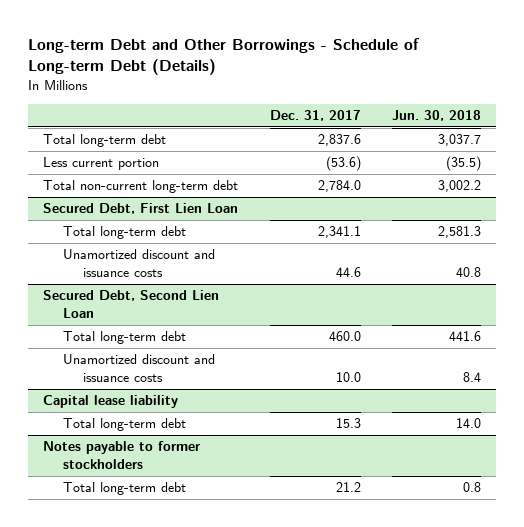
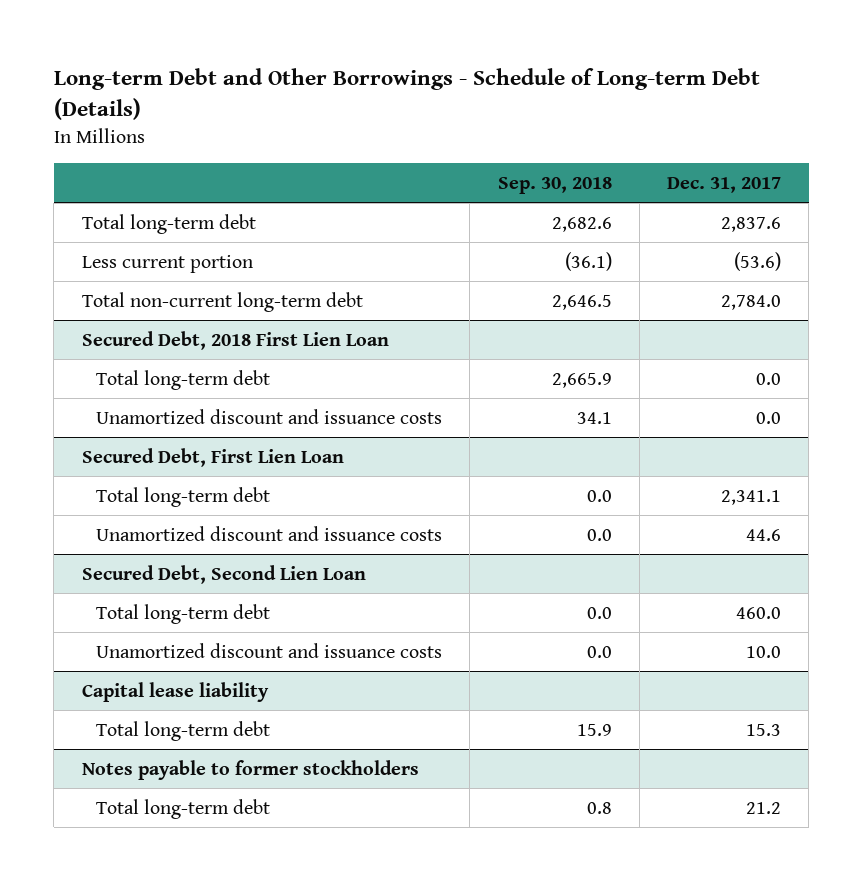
- | Dec. 31, 2017 | Jun. 30, 2018
+ | Sep. 30, 2018 | Dec. 31, 2017
+ Secured Debt, 2018 First Lien Loan
+ Total long-term debt | 2,665.9 | 0.0
+ Unamortized discount and issuance costs | 34.1 | 0.0

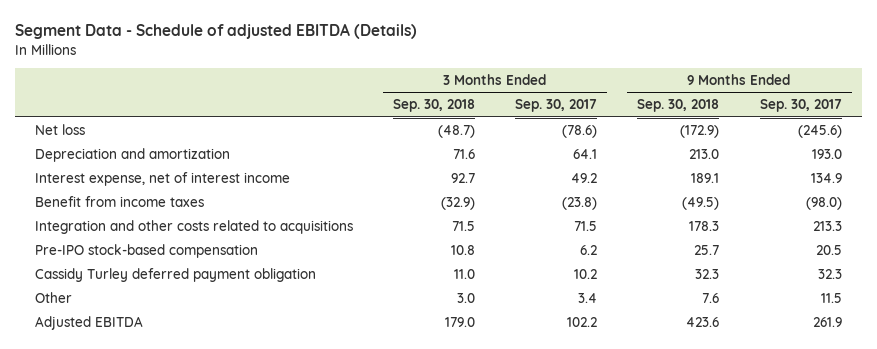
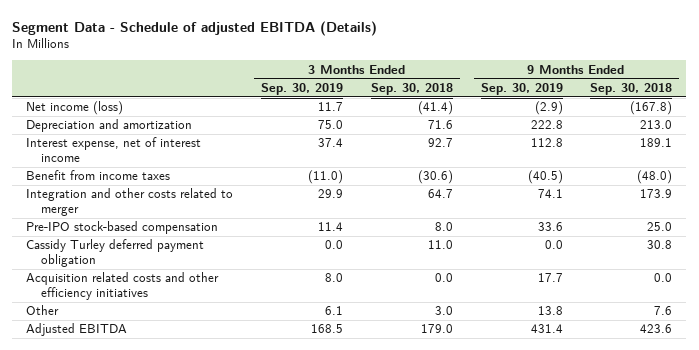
- | 3 Months Ended Sep. 30, 2018 | 3 Months Ended Sep. 30, 2017 | 9 Months Ended Sep. 30, 2018 | 9 Months Ended Sep. 30, 2017
+ | 3 Months Ended Sep. 30, 2019 | 3 Months Ended Sep. 30, 2018 | 9 Months Ended Sep. 30, 2019 | 9 Months Ended Sep. 30, 2018
- Net loss | (48.7) | (78.6) | (172.9) | (245.6)
+ Net income (loss) | 11.7 | (41.4) | (2.9) | (167.8)
- Benefit from income taxes | (32.9) | (23.8) | (49.5) | (98.0)
- Integration and other costs related to acquisitions | 71.5 | 71.5 | 178.3 | 213.3
- Pre-IPO stock-based compensation | 10.8 | 6.2 | 25.7 | 20.5
- Cassidy Turley deferred payment obligation | 11.0 | 10.2 | 32.3 | 32.3
+ Benefit from income taxes | (11.0) | (30.6) | (40.5) | (48.0)
+ Integration and other costs related to merger | 29.9 | 64.7 | 74.1 | 173.9
+ Pre-IPO stock-based compensation | 11.4 | 8.0 | 33.6 | 25.0
+ Cassidy Turley deferred payment obligation | 0.0 | 11.0 | 0.0 | 30.8
+ Acquisition related costs and other efficiency initiatives | 8.0 | 0.0 | 17.7 | 0.0

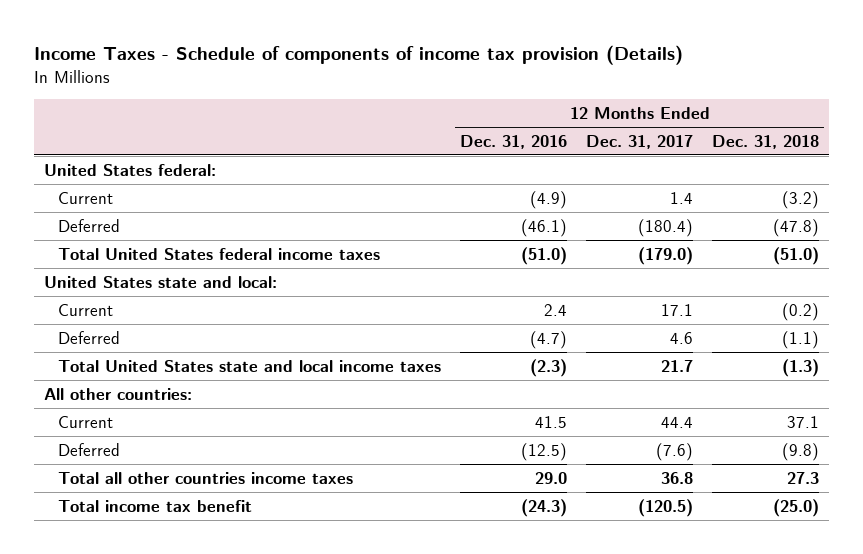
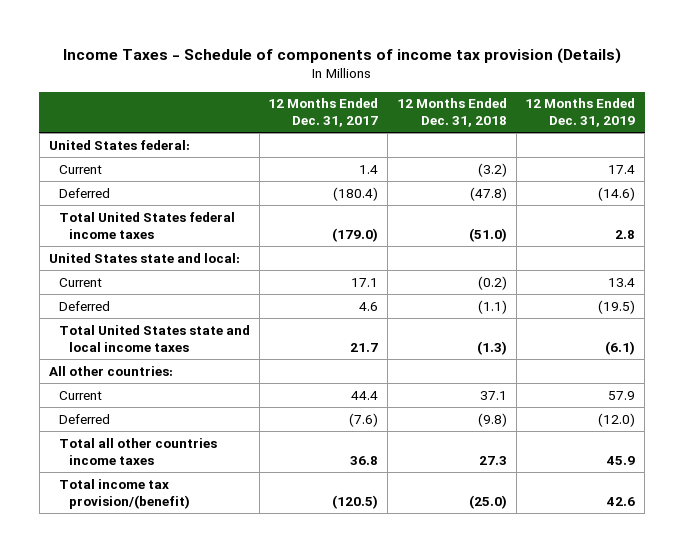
- | 12 Months Ended Dec. 31, 2016 | 12 Months Ended Dec. 31, 2017 | 12 Months Ended Dec. 31, 2018
+ | 12 Months Ended Dec. 31, 2017 | 12 Months Ended Dec. 31, 2018 | 12 Months Ended Dec. 31, 2019
- Total income tax benefit | (24.3) | (120.5) | (25.0)
+ Total income tax provision/(benefit) | (120.5) | (25.0) | 42.6

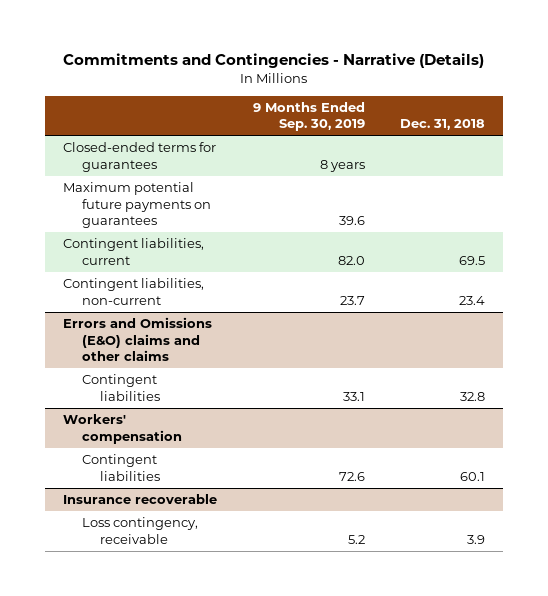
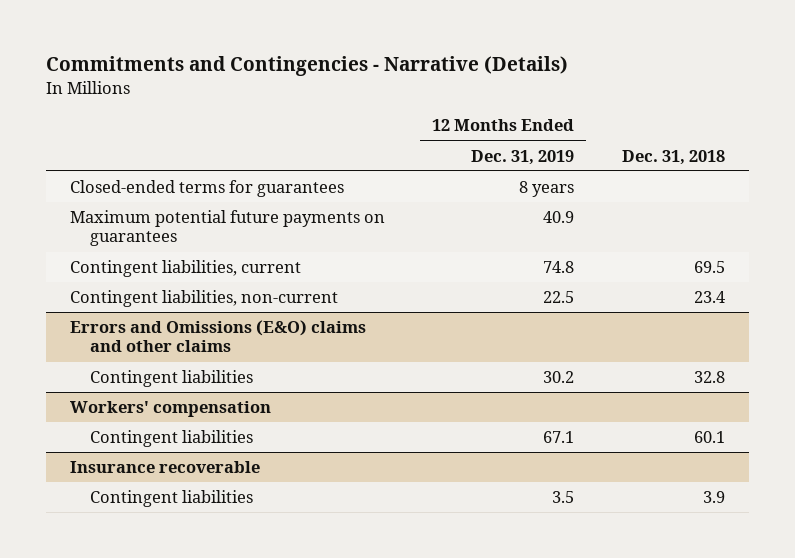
- | 9 Months Ended Sep. 30, 2019 | Dec. 31, 2018
+ | 12 Months Ended Dec. 31, 2019 | Dec. 31, 2018
@ Insurance recoverable
- Loss contingency, receivable | 5.2 | 3.9
+ Contingent liabilities | 3.5 | 3.9

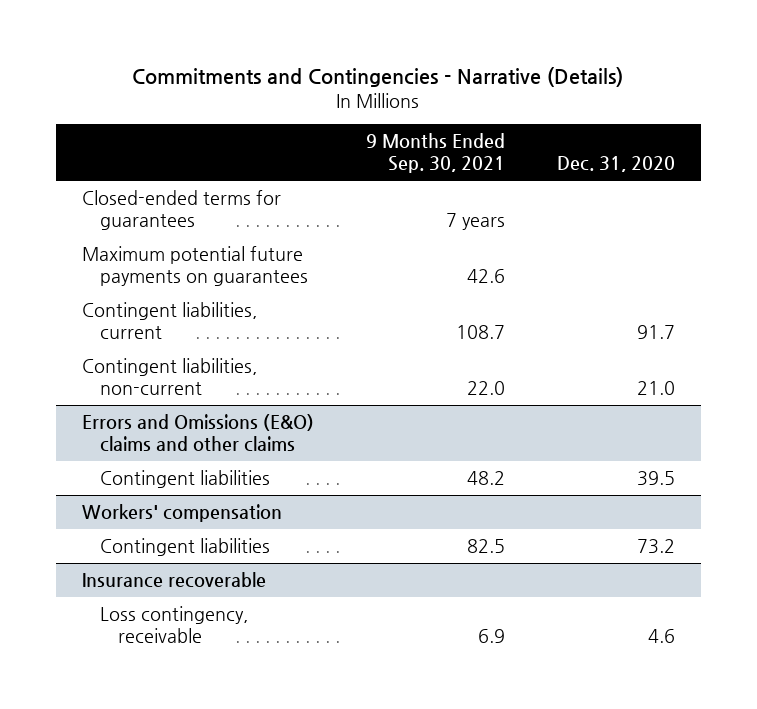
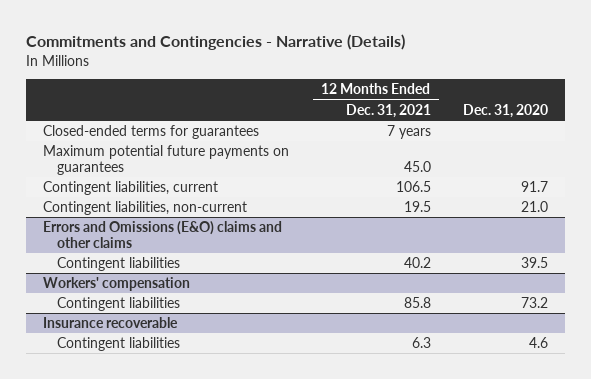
- | 9 Months Ended Sep. 30, 2021 | Dec. 31, 2020
+ | 12 Months Ended Dec. 31, 2021 | Dec. 31, 2020
@ Insurance recoverable
- Loss contingency, receivable | 6.9 | 4.6
+ Contingent liabilities | 6.3 | 4.6

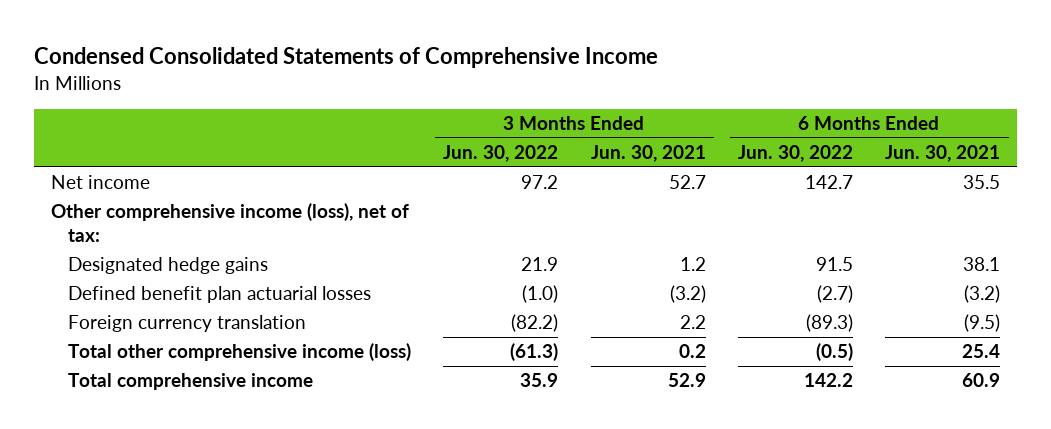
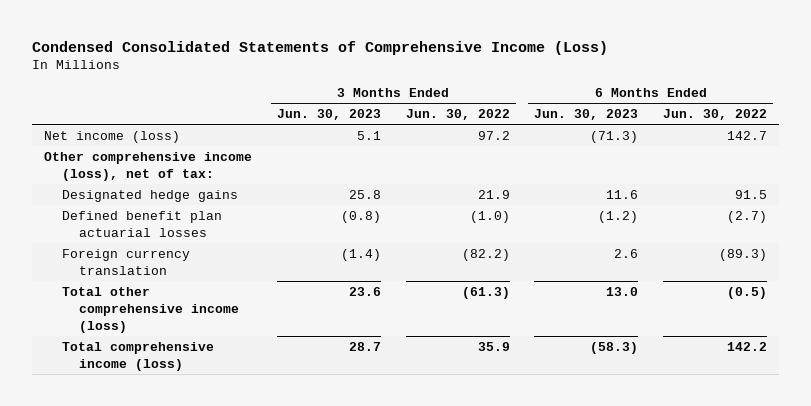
- Condensed Consolidated Statements of Comprehensive Income
+ Condensed Consolidated Statements of Comprehensive Income (Loss)
- | 3 Months Ended Jun. 30, 2022 | 3 Months Ended Jun. 30, 2021 | 6 Months Ended Jun. 30, 2022 | 6 Months Ended Jun. 30, 2021
+ | 3 Months Ended Jun. 30, 2023 | 3 Months Ended Jun. 30, 2022 | 6 Months Ended Jun. 30, 2023 | 6 Months Ended Jun. 30, 2022
- Net income | 97.2 | 52.7 | 142.7 | 35.5
+ Net income (loss) | 5.1 | 97.2 | (71.3) | 142.7
- Total comprehensive income | 35.9 | 52.9 | 142.2 | 60.9
+ Total comprehensive income (loss) | 28.7 | 35.9 | (58.3) | 142.2

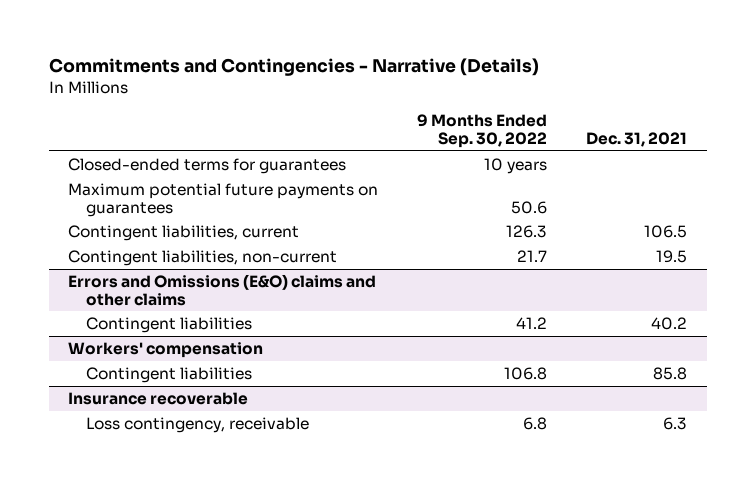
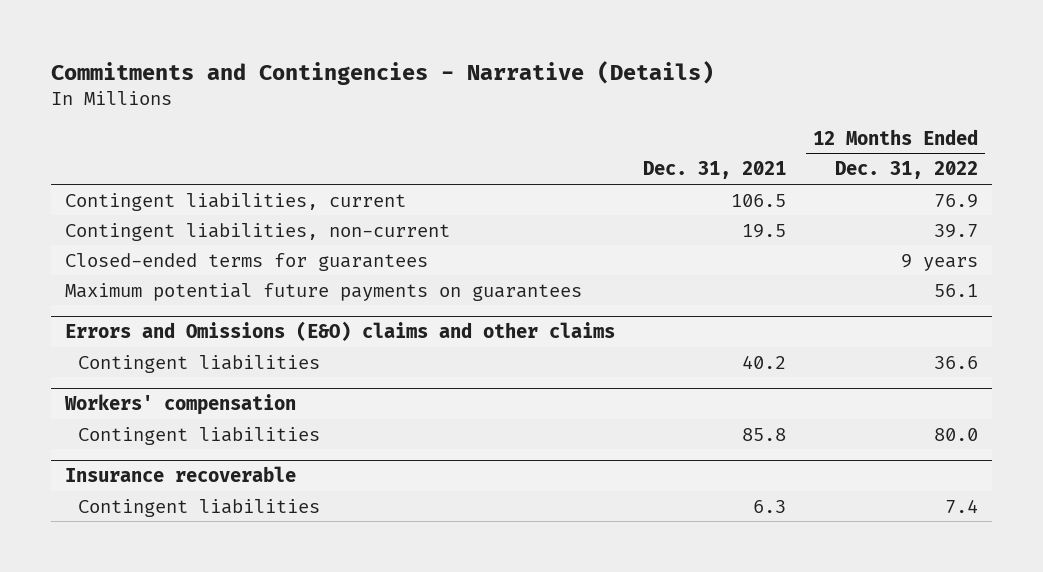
- | 9 Months Ended Sep. 30, 2022 | Dec. 31, 2021
+ | Dec. 31, 2021 | 12 Months Ended Dec. 31, 2022
moved down: Closed-ended terms for guarantees | | 9 years
moved down: Maximum potential future payments on guarantees | | 56.1
@ Insurance recoverable
- Loss contingency, receivable | 6.8 | 6.3
+ Contingent liabilities | 6.3 | 7.4

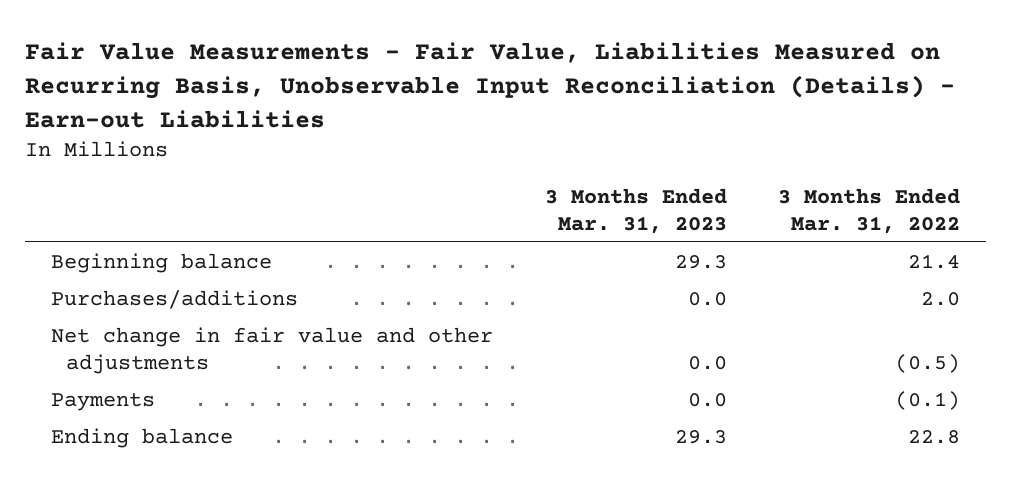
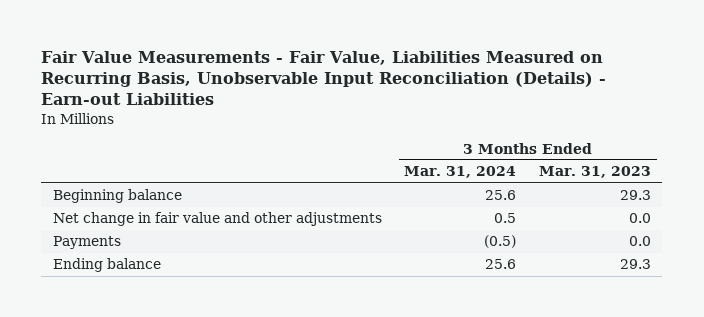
- | 3 Months Ended Mar. 31, 2023 | 3 Months Ended Mar. 31, 2022
+ | 3 Months Ended Mar. 31, 2024 | 3 Months Ended Mar. 31, 2023
- Purchases/additions | 0.0 | 2.0

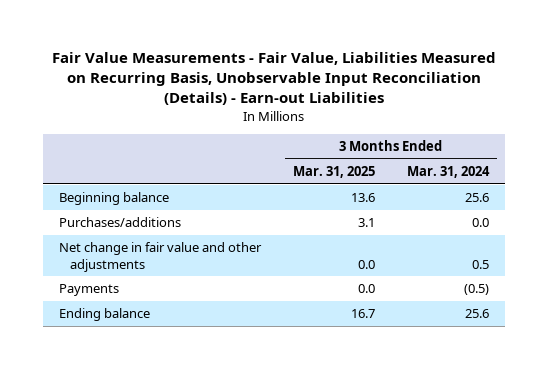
- | 3 Months Ended Mar. 31, 2024 | 3 Months Ended Mar. 31, 2023
+ | 3 Months Ended Mar. 31, 2025 | 3 Months Ended Mar. 31, 2024
+ Purchases/additions | 3.1 | 0.0

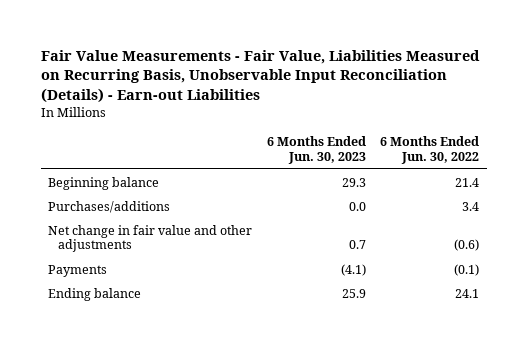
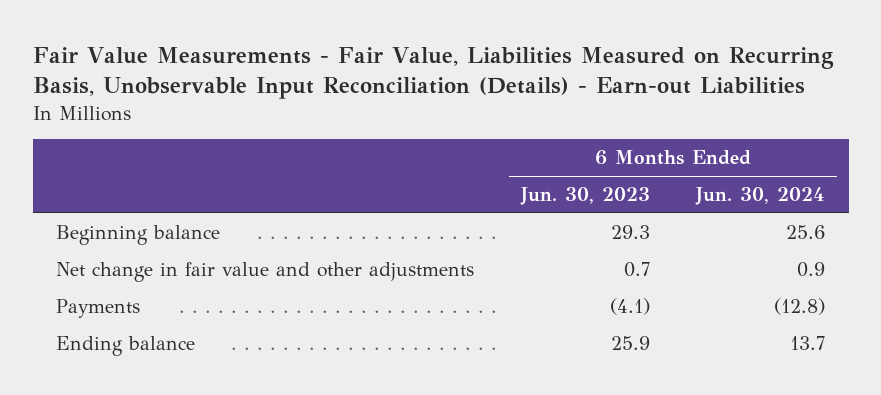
- | 6 Months Ended Jun. 30, 2023 | 6 Months Ended Jun. 30, 2022
+ | 6 Months Ended Jun. 30, 2023 | 6 Months Ended Jun. 30, 2024
- Purchases/additions | 0.0 | 3.4

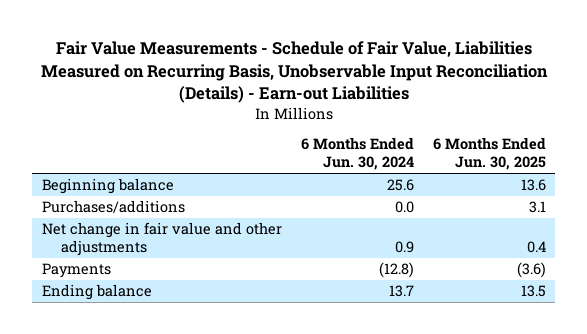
- Fair Value Measurements - Fair Value, Liabilities Measured on Recurring Basis, Unobservable Input Reconciliation (Details) - Earn-out Liabilities
+ Fair Value Measurements - Schedule of Fair Value, Liabilities Measured on Recurring Basis, Unobservable Input Reconciliation (Details) - Earn-out Liabilities
- | 6 Months Ended Jun. 30, 2023 | 6 Months Ended Jun. 30, 2024
+ | 6 Months Ended Jun. 30, 2024 | 6 Months Ended Jun. 30, 2025
+ Purchases/additions | 0.0 | 3.1

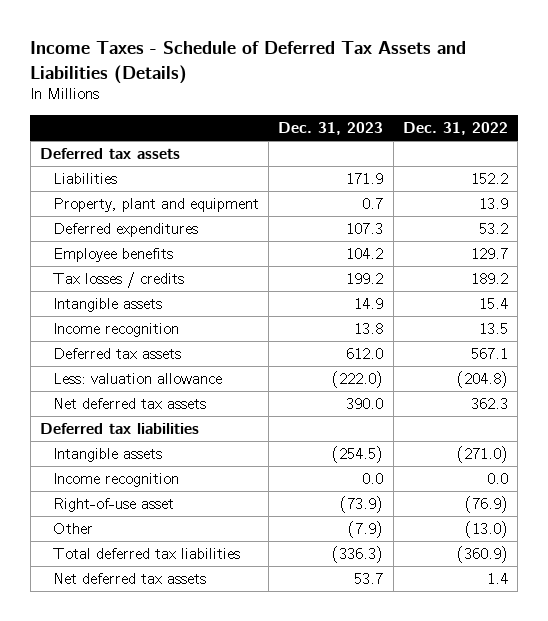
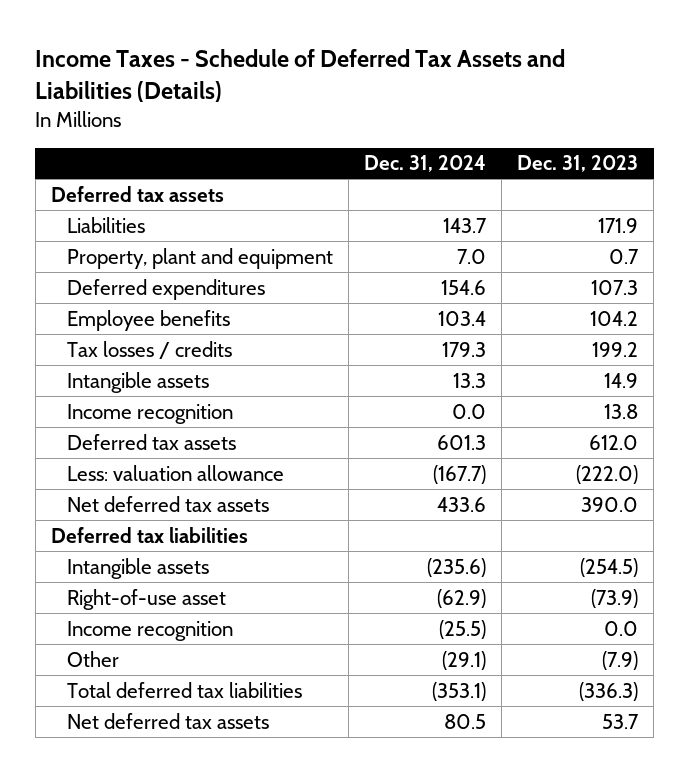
- | Dec. 31, 2023 | Dec. 31, 2022
+ | Dec. 31, 2024 | Dec. 31, 2023
moved down: Income recognition | (25.5) | 0.0

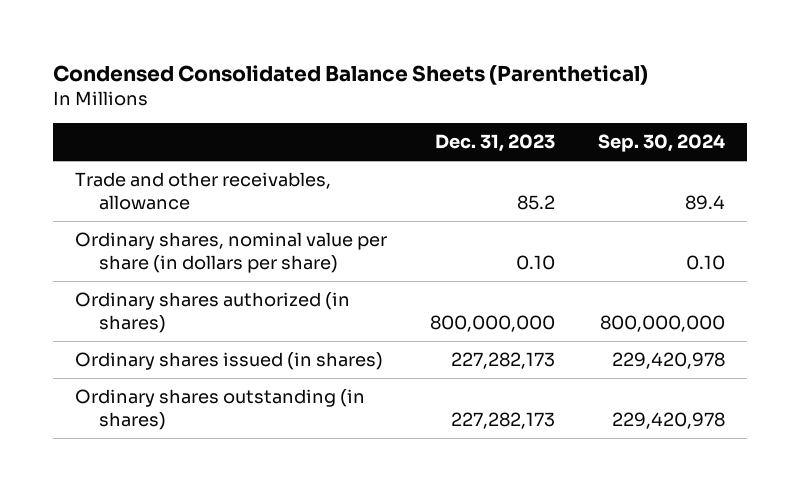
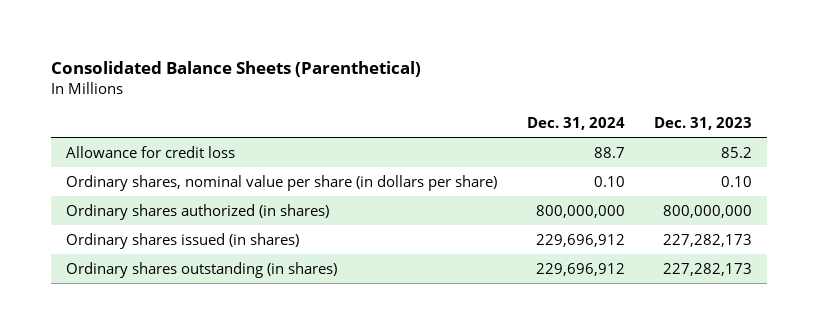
- Condensed Consolidated Balance Sheets (Parenthetical)
+ Consolidated Balance Sheets (Parenthetical)
- | Dec. 31, 2023 | Sep. 30, 2024
+ | Dec. 31, 2024 | Dec. 31, 2023
- Trade and other receivables, allowance | 85.2 | 89.4
+ Allowance for credit loss | 88.7 | 85.2

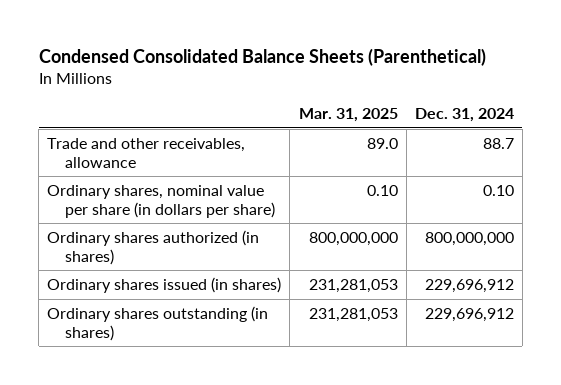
- Consolidated Balance Sheets (Parenthetical)
+ Condensed Consolidated Balance Sheets (Parenthetical)
- | Dec. 31, 2024 | Dec. 31, 2023
+ | Mar. 31, 2025 | Dec. 31, 2024
- Allowance for credit loss | 88.7 | 85.2
+ Trade and other receivables, allowance | 89.0 | 88.7

